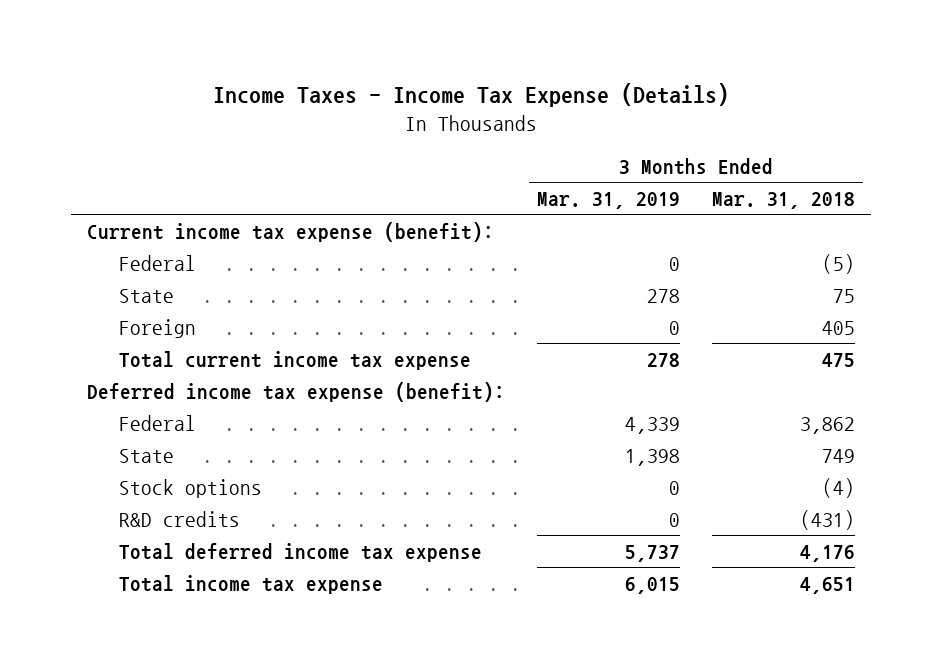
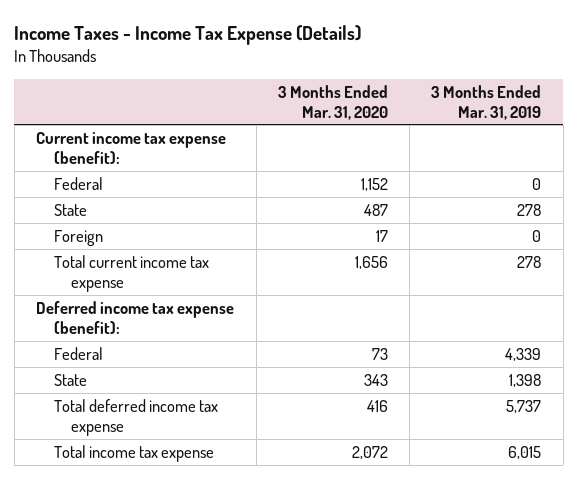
- | 3 Months Ended Mar. 31, 2019 | 3 Months Ended Mar. 31, 2018
+ | 3 Months Ended Mar. 31, 2020 | 3 Months Ended Mar. 31, 2019
- Stock options | 0 | (4)
- R&D credits | 0 | (431)

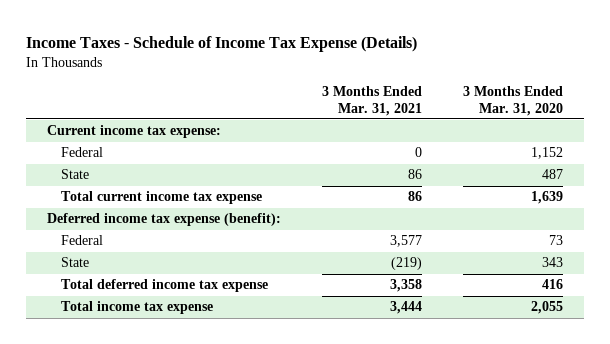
- Income Taxes - Income Tax Expense (Details)
+ Income Taxes - Schedule of Income Tax Expense (Details)
- | 3 Months Ended Mar. 31, 2020 | 3 Months Ended Mar. 31, 2019
+ | 3 Months Ended Mar. 31, 2021 | 3 Months Ended Mar. 31, 2020
- Current income tax expense (benefit):
+ Current income tax expense:
- Foreign | 17 | 0
- Total current income tax expense | 1,656 | 278
+ Total current income tax expense | 86 | 1,639
- Total income tax expense | 2,072 | 6,015
+ Total income tax expense | 3,444 | 2,055

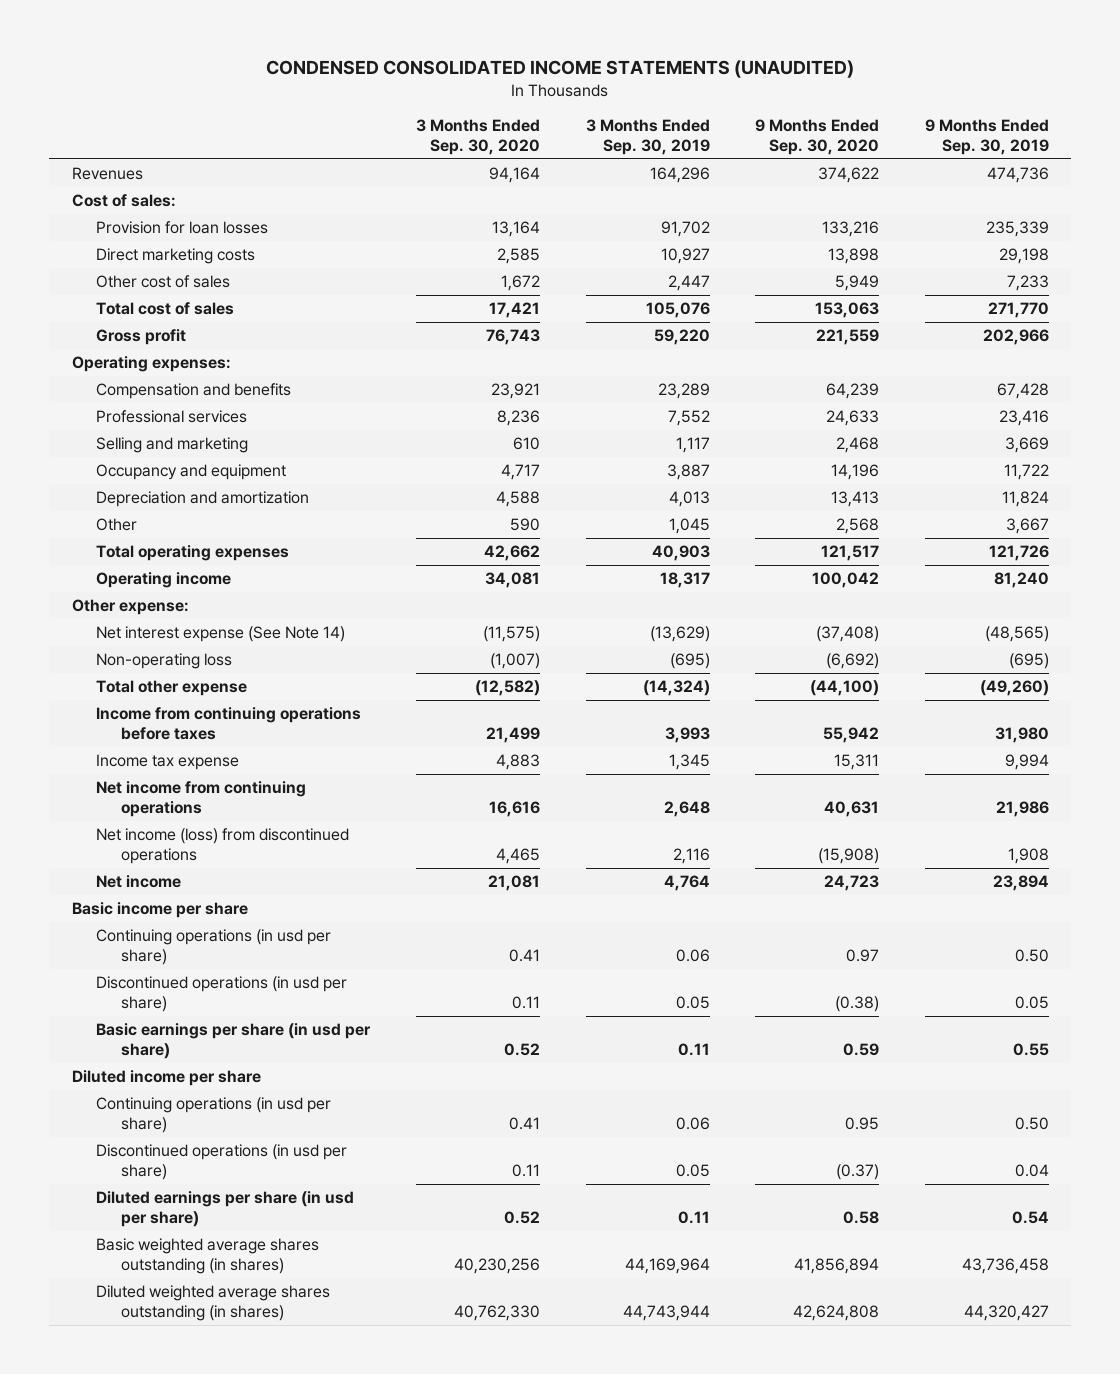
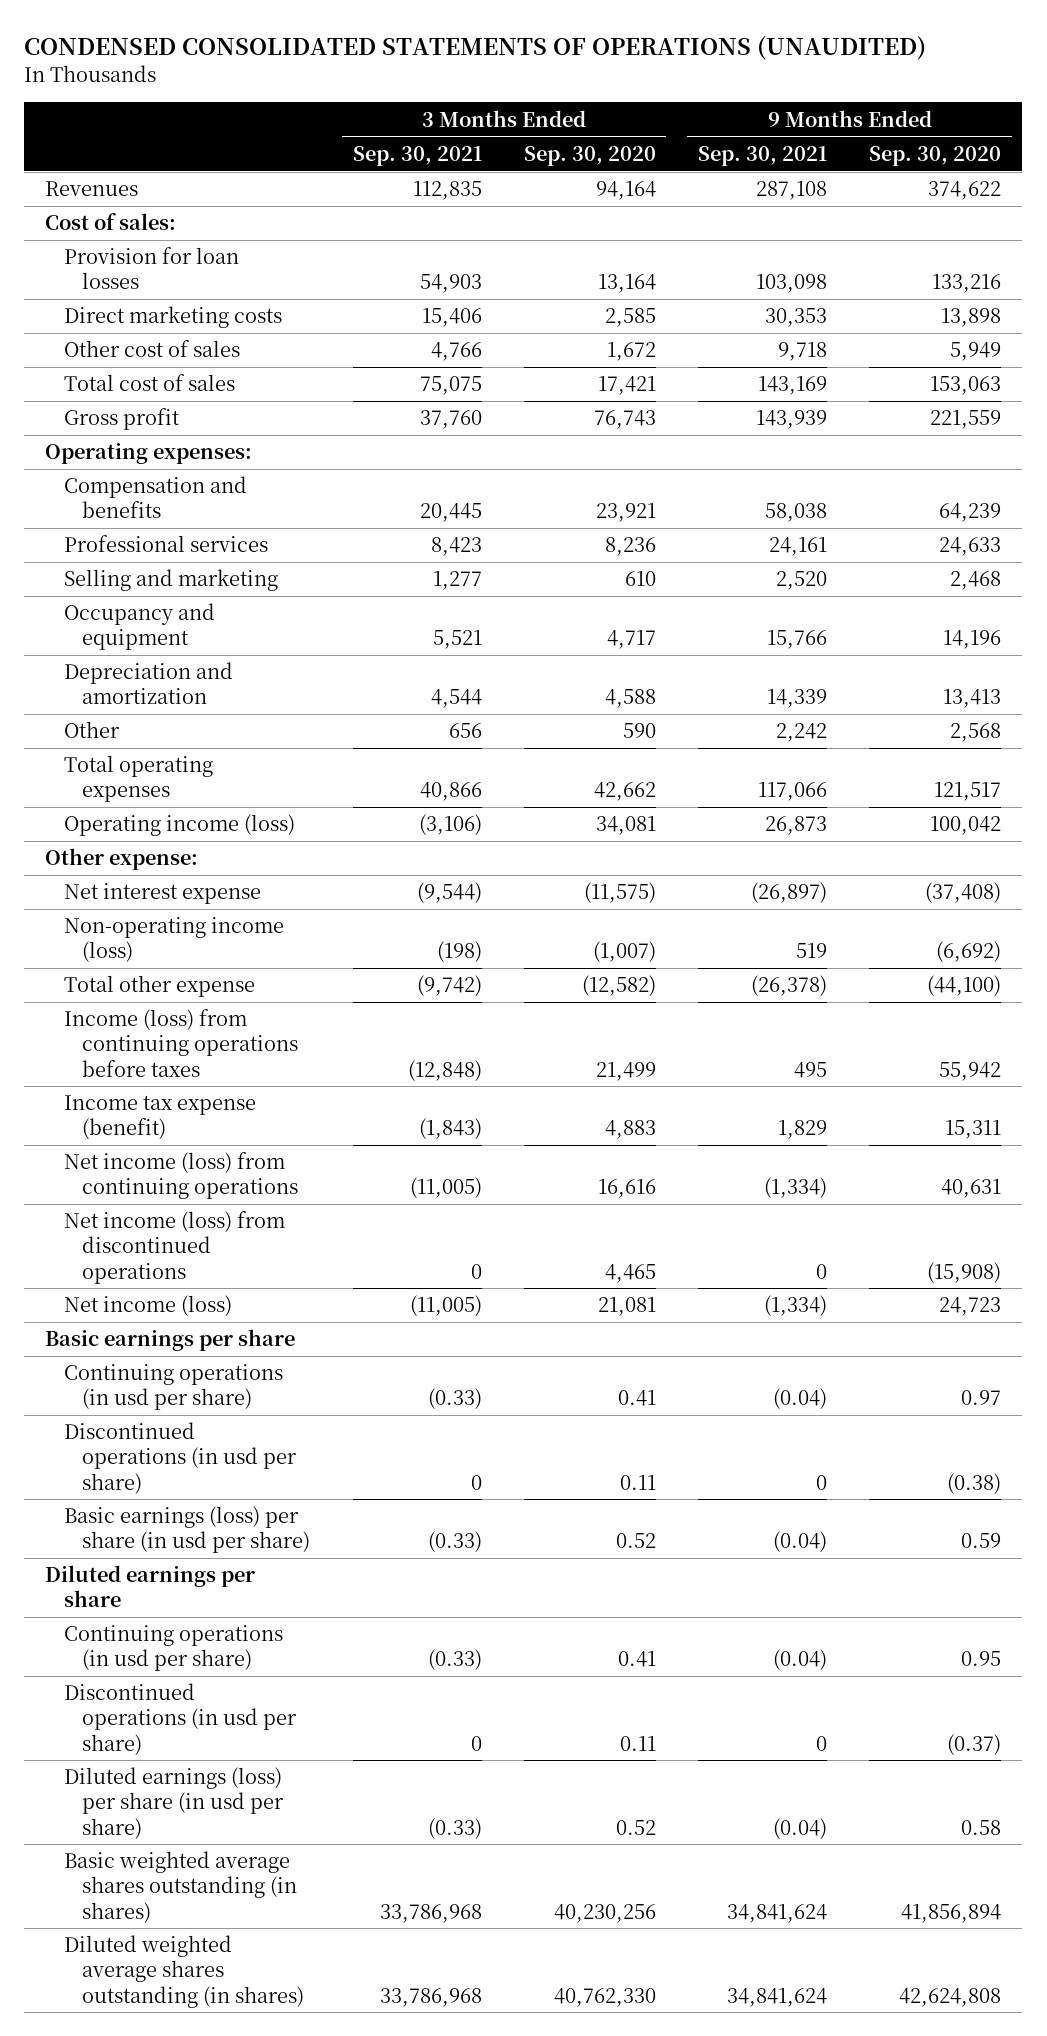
- CONDENSED CONSOLIDATED INCOME STATEMENTS (UNAUDITED)
+ CONDENSED CONSOLIDATED STATEMENTS OF OPERATIONS (UNAUDITED)
- | 3 Months Ended Sep. 30, 2020 | 3 Months Ended Sep. 30, 2019 | 9 Months Ended Sep. 30, 2020 | 9 Months Ended Sep. 30, 2019
+ | 3 Months Ended Sep. 30, 2021 | 3 Months Ended Sep. 30, 2020 | 9 Months Ended Sep. 30, 2021 | 9 Months Ended Sep. 30, 2020
- Operating income | 34,081 | 18,317 | 100,042 | 81,240
+ Operating income (loss) | (3,106) | 34,081 | 26,873 | 100,042
- Net interest expense (See Note 14) | (11,575) | (13,629) | (37,408) | (48,565)
- Non-operating loss | (1,007) | (695) | (6,692) | (695)
+ Net interest expense | (9,544) | (11,575) | (26,897) | (37,408)
+ Non-operating income (loss) | (198) | (1,007) | 519 | (6,692)
- Income from continuing operations before taxes | 21,499 | 3,993 | 55,942 | 31,980
- Income tax expense | 4,883 | 1,345 | 15,311 | 9,994
- Net income from continuing operations | 16,616 | 2,648 | 40,631 | 21,986
+ Income (loss) from continuing operations before taxes | (12,848) | 21,499 | 495 | 55,942
+ Income tax expense (benefit) | (1,843) | 4,883 | 1,829 | 15,311
+ Net income (loss) from continuing operations | (11,005) | 16,616 | (1,334) | 40,631
- Net income | 21,081 | 4,764 | 24,723 | 23,894
- Basic income per share
+ Net income (loss) | (11,005) | 21,081 | (1,334) | 24,723
+ Basic earnings per share
- Basic earnings per share (in usd per share) | 0.52 | 0.11 | 0.59 | 0.55
- Diluted income per share
+ Basic earnings (loss) per share (in usd per share) | (0.33) | 0.52 | (0.04) | 0.59
+ Diluted earnings per share
- Diluted earnings per share (in usd per share) | 0.52 | 0.11 | 0.58 | 0.54
+ Diluted earnings (loss) per share (in usd per share) | (0.33) | 0.52 | (0.04) | 0.58

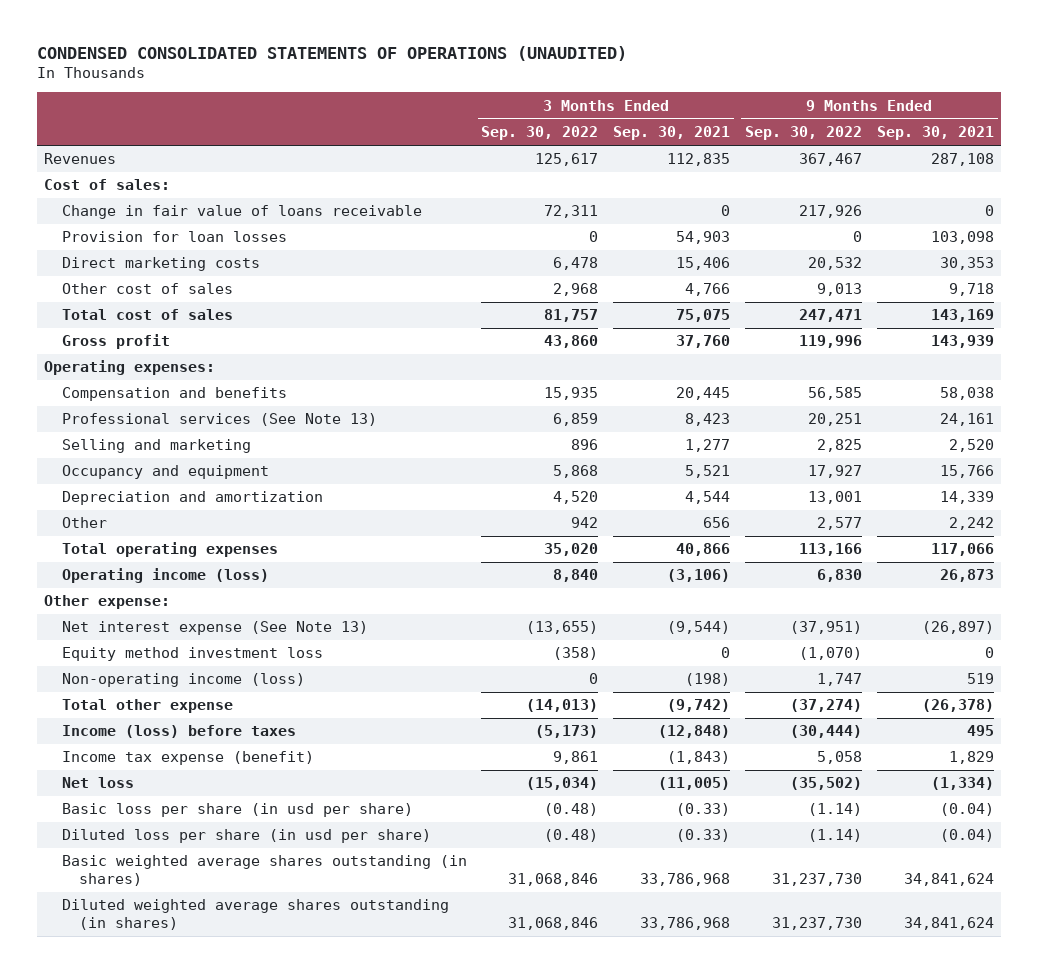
- | 3 Months Ended Sep. 30, 2021 | 3 Months Ended Sep. 30, 2020 | 9 Months Ended Sep. 30, 2021 | 9 Months Ended Sep. 30, 2020
+ | 3 Months Ended Sep. 30, 2022 | 3 Months Ended Sep. 30, 2021 | 9 Months Ended Sep. 30, 2022 | 9 Months Ended Sep. 30, 2021
+ Change in fair value of loans receivable | 72,311 | 0 | 217,926 | 0
- Professional services | 8,423 | 8,236 | 24,161 | 24,633
+ Professional services (See Note 13) | 6,859 | 8,423 | 20,251 | 24,161
- Net interest expense | (9,544) | (11,575) | (26,897) | (37,408)
+ Net interest expense (See Note 13) | (13,655) | (9,544) | (37,951) | (26,897)
+ Equity method investment loss | (358) | 0 | (1,070) | 0
- Income (loss) from continuing operations before taxes | (12,848) | 21,499 | 495 | 55,942
+ Income (loss) before taxes | (5,173) | (12,848) | (30,444) | 495
- Net income (loss) from continuing operations | (11,005) | 16,616 | (1,334) | 40,631
- Net income (loss) from discontinued operations | 0 | 4,465 | 0 | (15,908)
- Net income (loss) | (11,005) | 21,081 | (1,334) | 24,723
- Basic earnings per share
- Continuing operations (in usd per share) | (0.33) | 0.41 | (0.04) | 0.97
- Discontinued operations (in usd per share) | 0 | 0.11 | 0 | (0.38)
- Basic earnings (loss) per share (in usd per share) | (0.33) | 0.52 | (0.04) | 0.59
- Diluted earnings per share
- Continuing operations (in usd per share) | (0.33) | 0.41 | (0.04) | 0.95
- Discontinued operations (in usd per share) | 0 | 0.11 | 0 | (0.37)
- Diluted earnings (loss) per share (in usd per share) | (0.33) | 0.52 | (0.04) | 0.58
+ Net loss | (15,034) | (11,005) | (35,502) | (1,334)
+ Basic loss per share (in usd per share) | (0.48) | (0.33) | (1.14) | (0.04)
+ Diluted loss per share (in usd per share) | (0.48) | (0.33) | (1.14) | (0.04)

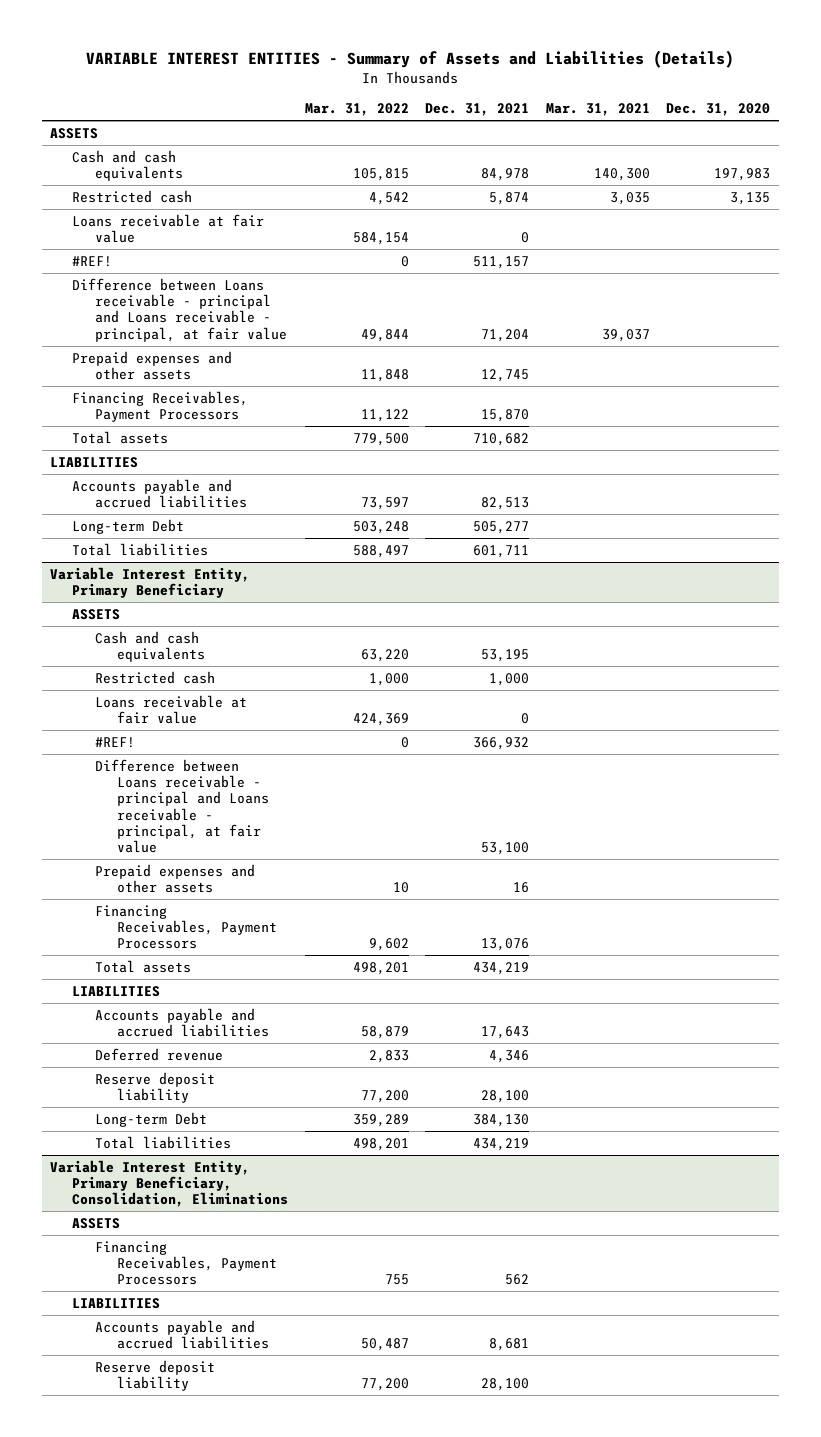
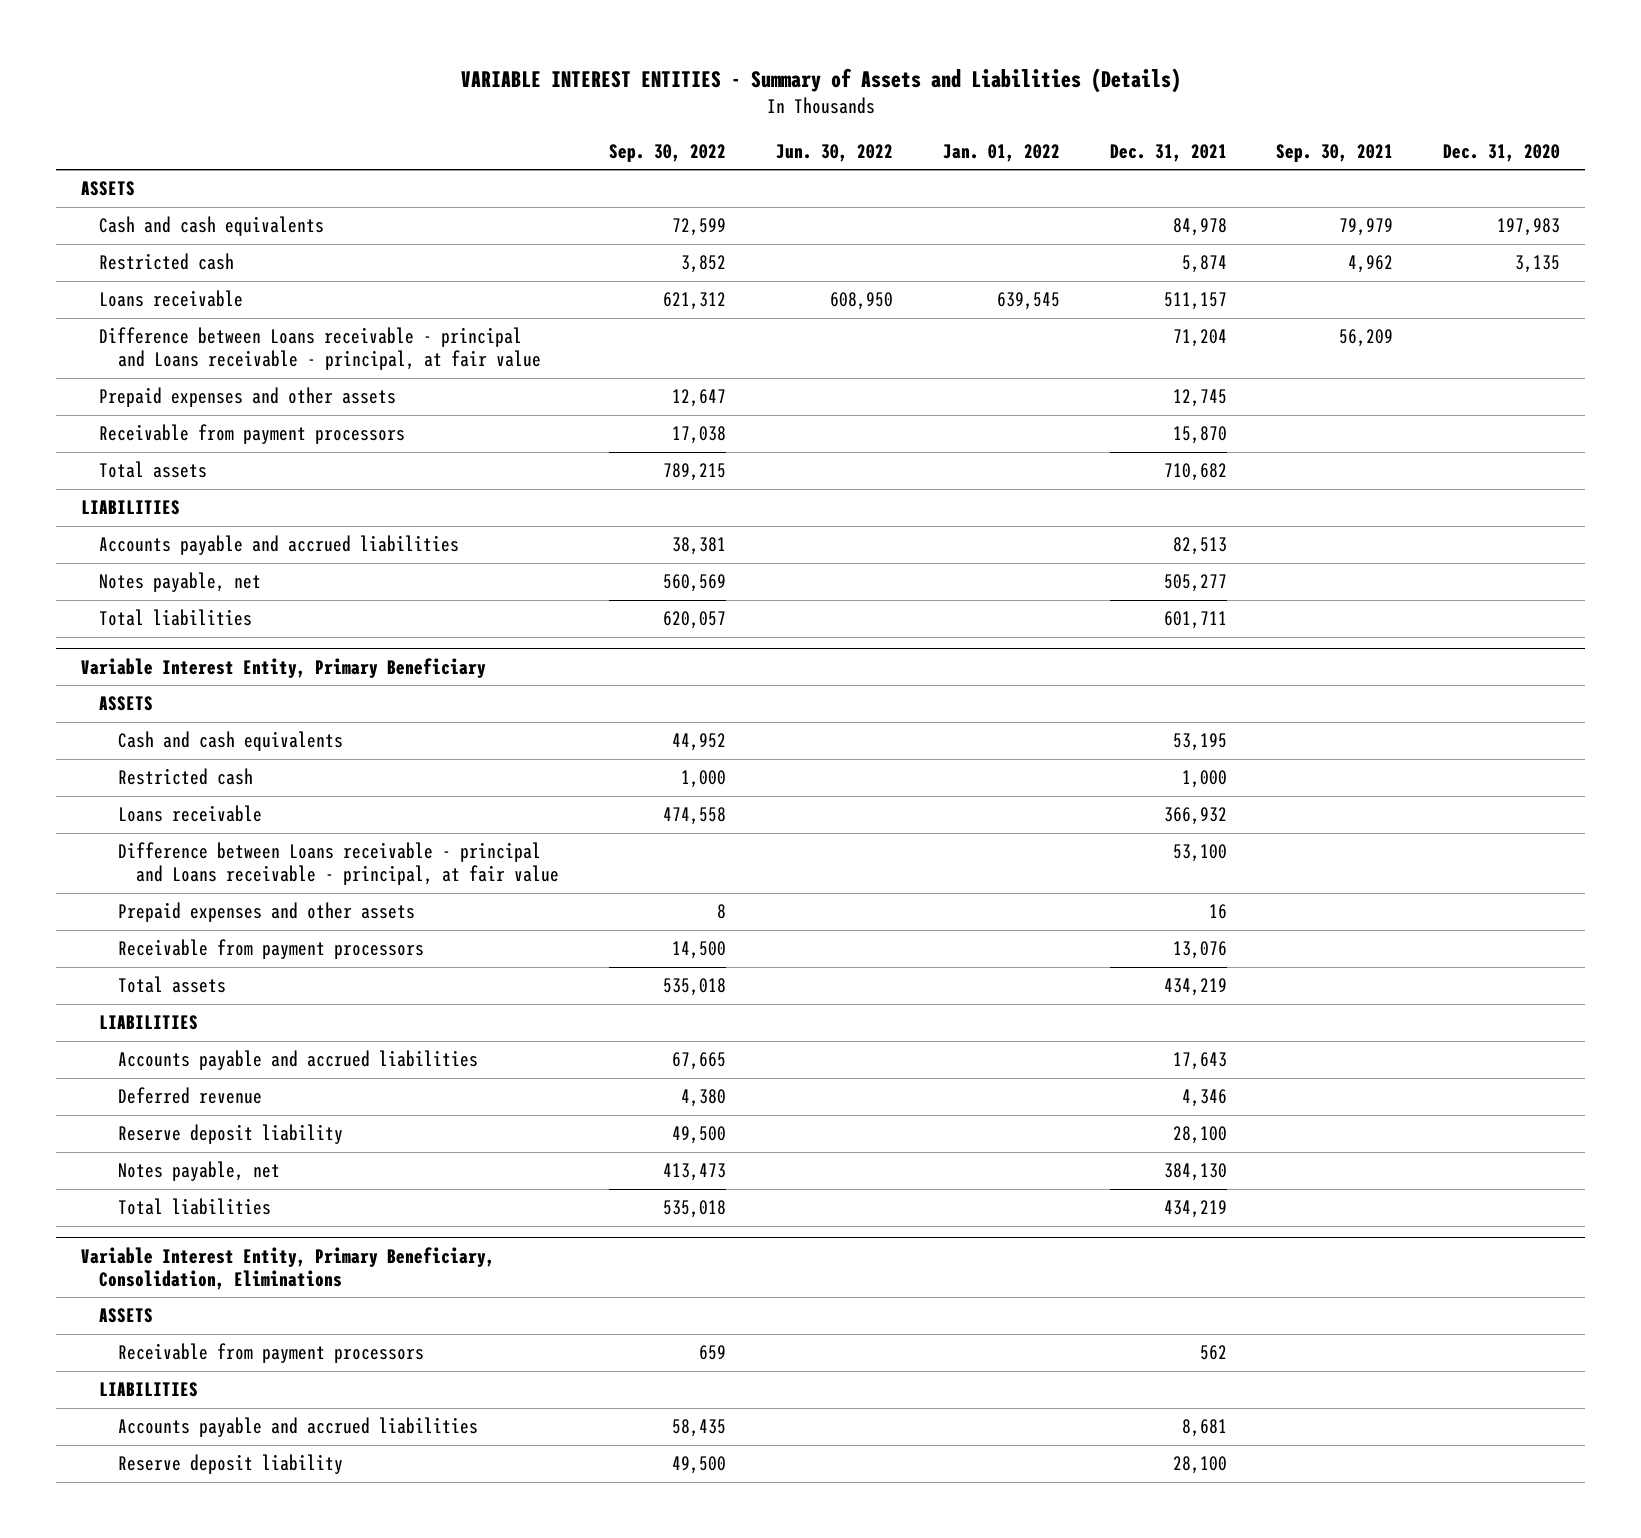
- | Mar. 31, 2022 | Dec. 31, 2021 | Mar. 31, 2021 | Dec. 31, 2020
+ | Sep. 30, 2022 | Jun. 30, 2022 | Jan. 01, 2022 | Dec. 31, 2021 | Sep. 30, 2021 | Dec. 31, 2020
- Loans receivable at fair value | 584,154 | 0 | |
- #REF! | 0 | 511,157 | |
+ Loans receivable | 621,312 | 608,950 | 639,545 | 511,157 | |
- Financing Receivables, Payment Processors | 11,122 | 15,870 | |
+ Receivable from payment processors | 17,038 | | | 15,870 | |
- Long-term Debt | 503,248 | 505,277 | |
+ Notes payable, net | 560,569 | | | 505,277 | |
@ Variable Interest Entity, Primary Beneficiary
- Loans receivable at fair value | 424,369 | 0 | |
- #REF! | 0 | 366,932 | |
+ Loans receivable | 474,558 | | | 366,932 | |
- Financing Receivables, Payment Processors | 9,602 | 13,076 | |
+ Receivable from payment processors | 14,500 | | | 13,076 | |
- Long-term Debt | 359,289 | 384,130 | |
+ Notes payable, net | 413,473 | | | 384,130 | |
@ Variable Interest Entity, Primary Beneficiary, Consolidation, Eliminations
- Financing Receivables, Payment Processors | 755 | 562 | |
+ Receivable from payment processors | 659 | | | 562 | |

